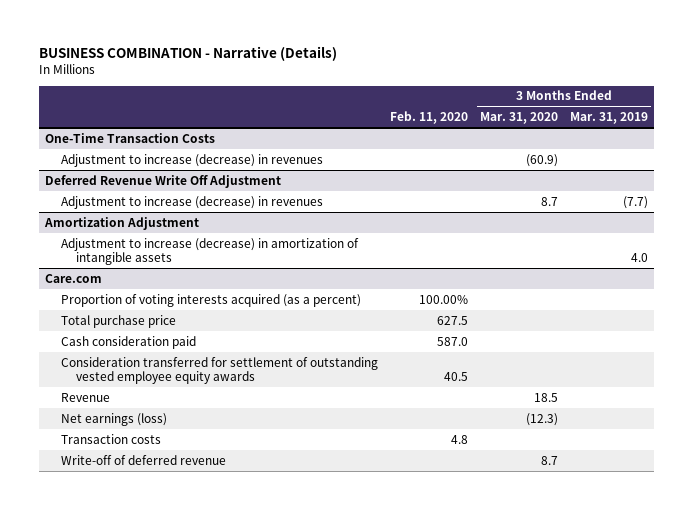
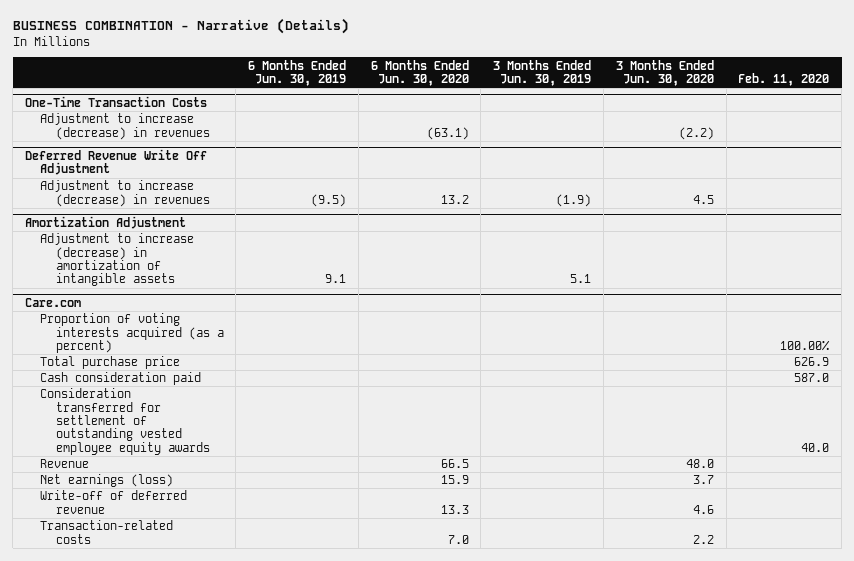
- | Feb. 11, 2020 | 3 Months Ended Mar. 31, 2020 | 3 Months Ended Mar. 31, 2019
+ | 6 Months Ended Jun. 30, 2019 | 6 Months Ended Jun. 30, 2020 | 3 Months Ended Jun. 30, 2019 | 3 Months Ended Jun. 30, 2020 | Feb. 11, 2020
@ Care.com
- Total purchase price | 627.5 | |
+ Total purchase price | | | | | 626.9
- Consideration transferred for settlement of outstanding vested employee equity awards | 40.5 | |
+ Consideration transferred for settlement of outstanding vested employee equity awards | | | | | 40.0
- Transaction costs | 4.8 | |
+ Transaction-related costs | | 7.0 | | 2.2 |

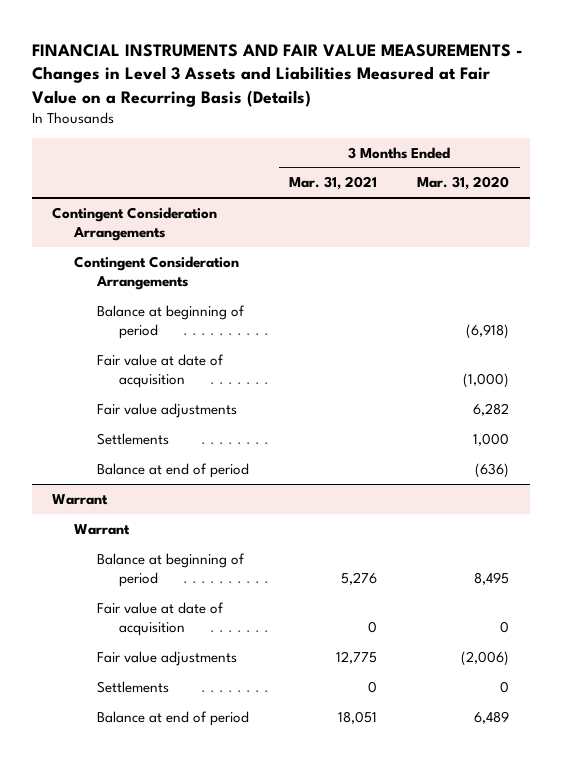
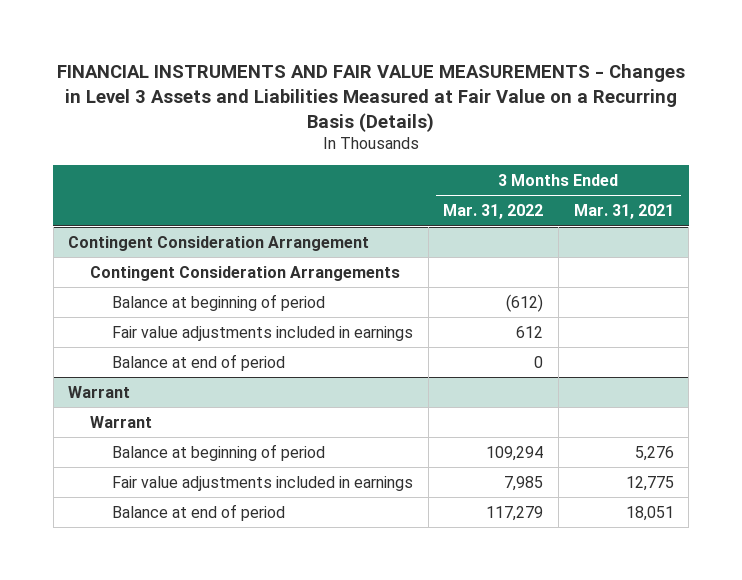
- | 3 Months Ended Mar. 31, 2021 | 3 Months Ended Mar. 31, 2020
+ | 3 Months Ended Mar. 31, 2022 | 3 Months Ended Mar. 31, 2021
- Contingent Consideration Arrangements
+ Contingent Consideration Arrangement
- Fair value at date of acquisition | | (1,000)
- Fair value adjustments | | 6,282
- Settlements | | 1,000
+ Fair value adjustments included in earnings | 612 |
@ Warrant
- Fair value at date of acquisition | 0 | 0
- Fair value adjustments | 12,775 | (2,006)
- Settlements | 0 | 0
+ Fair value adjustments included in earnings | 7,985 | 12,775

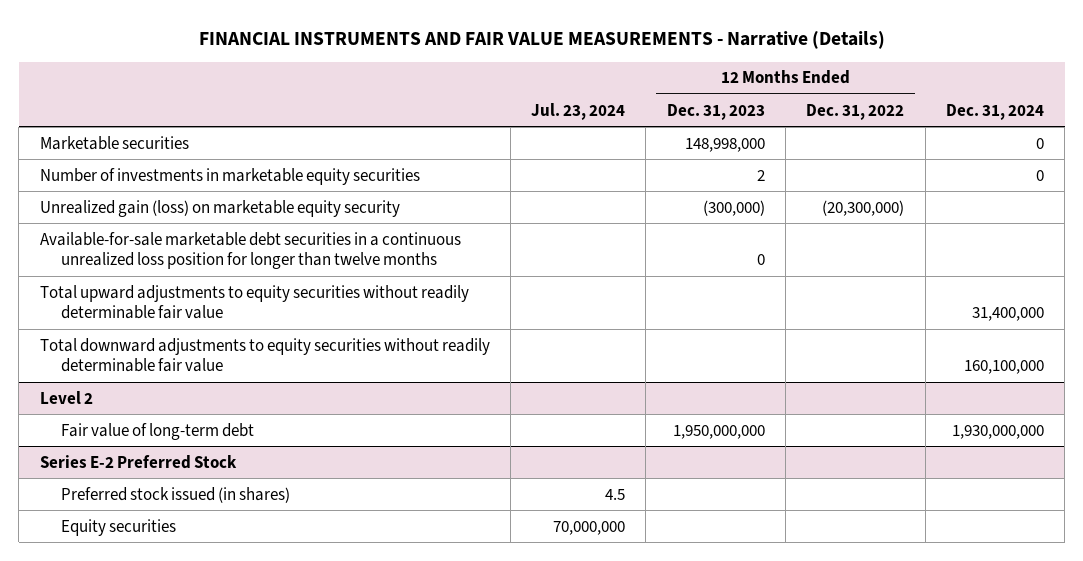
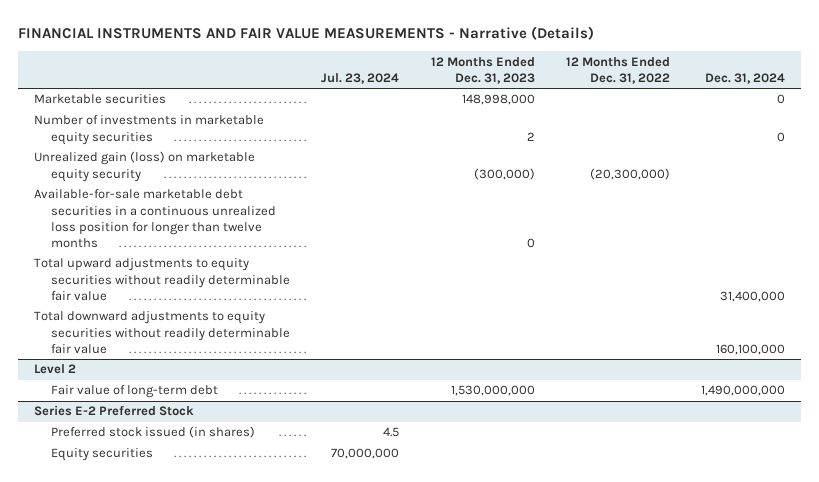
@ Level 2
- Fair value of long-term debt | | 1,950,000,000 | | 1,930,000,000
+ Fair value of long-term debt | | 1,530,000,000 | | 1,490,000,000

